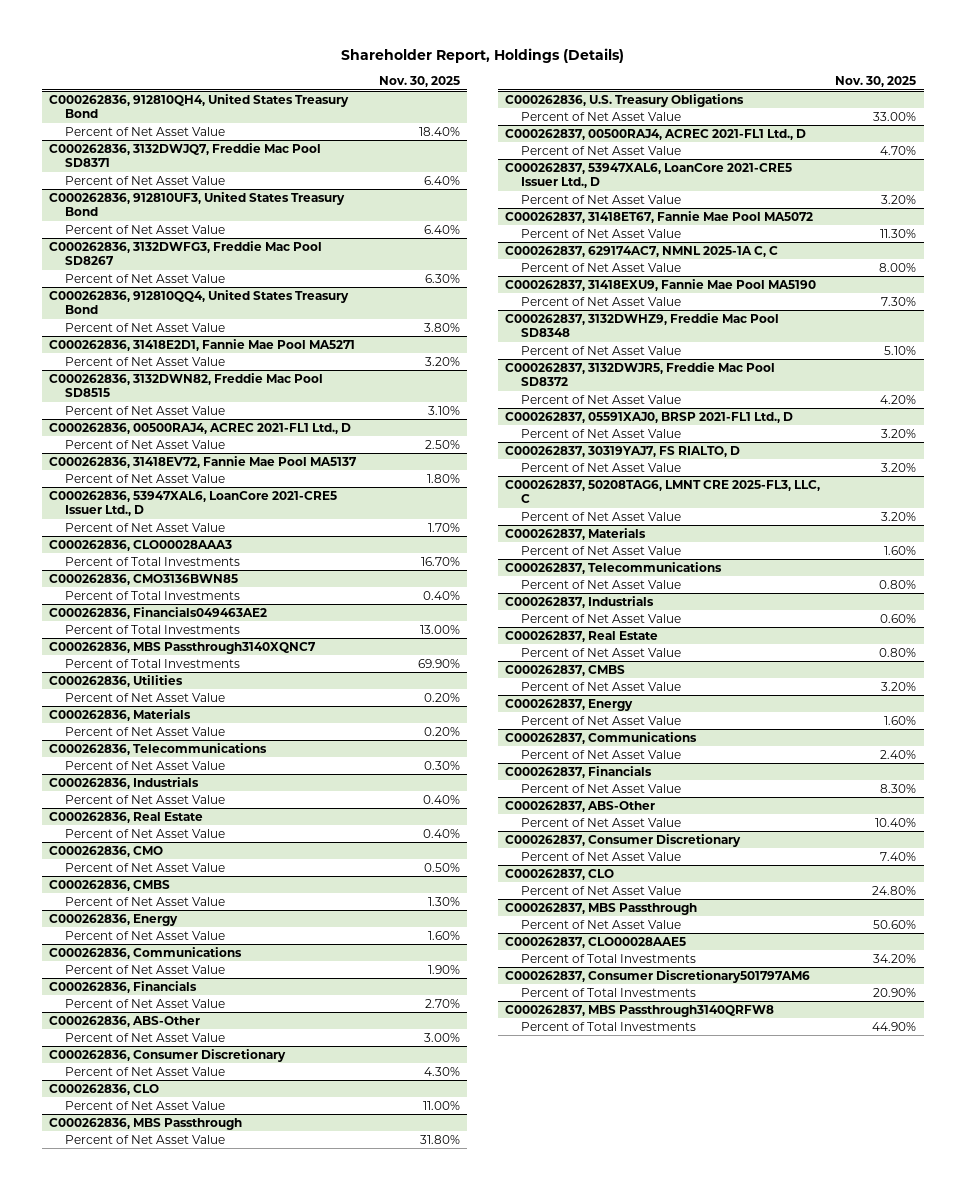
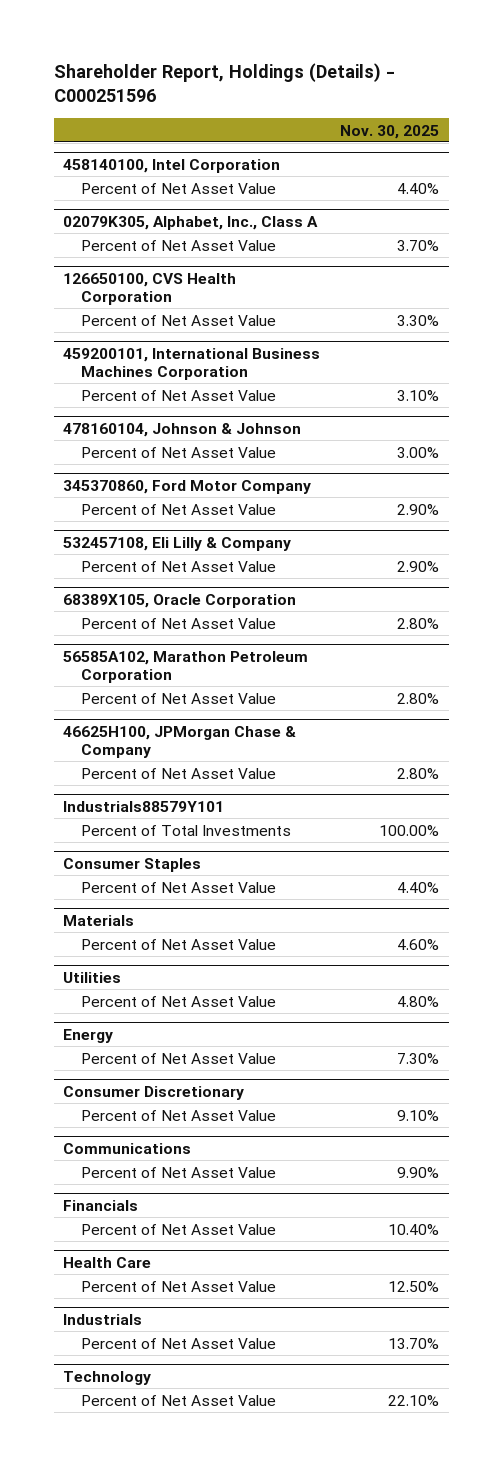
- Shareholder Report, Holdings (Details)
+ Shareholder Report, Holdings (Details) - C000251596
- C000262836, 912810QH4, United States Treasury Bond
- Percent of Net Asset Value | 18.40%
- C000262836, 3132DWJQ7, Freddie Mac Pool SD8371
- Percent of Net Asset Value | 6.40%
- C000262836, 912810UF3, United States Treasury Bond
- Percent of Net Asset Value | 6.40%
- C000262836, 3132DWFG3, Freddie Mac Pool SD8267
- Percent of Net Asset Value | 6.30%
- C000262836, 912810QQ4, United States Treasury Bond
- Percent of Net Asset Value | 3.80%
- C000262836, 31418E2D1, Fannie Mae Pool MA5271
- Percent of Net Asset Value | 3.20%
- C000262836, 3132DWN82, Freddie Mac Pool SD8515
+ 458140100, Intel Corporation
+ Percent of Net Asset Value | 4.40%
+ 02079K305, Alphabet, Inc., Class A
+ Percent of Net Asset Value | 3.70%
+ 126650100, CVS Health Corporation
+ Percent of Net Asset Value | 3.30%
+ 459200101, International Business Machines Corporation
- C000262836, 00500RAJ4, ACREC 2021-FL1 Ltd., D
- Percent of Net Asset Value | 2.50%
- C000262836, 31418EV72, Fannie Mae Pool MA5137
- Percent of Net Asset Value | 1.80%
- C000262836, 53947XAL6, LoanCore 2021-CRE5 Issuer Ltd., D
- Percent of Net Asset Value | 1.70%
- C000262836, CLO00028AAA3
- Percent of Total Investments | 16.70%
- C000262836, CMO3136BWN85
- Percent of Total Investments | 0.40%
- C000262836, Financials049463AE2
- Percent of Total Investments | 13.00%
- C000262836, MBS Passthrough3140XQNC7
- Percent of Total Investments | 69.90%
- C000262836, Utilities
- Percent of Net Asset Value | 0.20%
- C000262836, Materials
- Percent of Net Asset Value | 0.20%
- C000262836, Telecommunications
- Percent of Net Asset Value | 0.30%
- C000262836, Industrials
- Percent of Net Asset Value | 0.40%
- C000262836, Real Estate
- Percent of Net Asset Value | 0.40%
- C000262836, CMO
- Percent of Net Asset Value | 0.50%
- C000262836, CMBS
- Percent of Net Asset Value | 1.30%
- C000262836, Energy
- Percent of Net Asset Value | 1.60%
- C000262836, Communications
- Percent of Net Asset Value | 1.90%
- C000262836, Financials
- Percent of Net Asset Value | 2.70%
- C000262836, ABS-Other
+ 478160104, Johnson & Johnson
- C000262836, Consumer Discretionary
- Percent of Net Asset Value | 4.30%
- C000262836, CLO
- Percent of Net Asset Value | 11.00%
- C000262836, MBS Passthrough
- Percent of Net Asset Value | 31.80%
- C000262836, U.S. Treasury Obligations
- Percent of Net Asset Value | 33.00%
- C000262837, 00500RAJ4, ACREC 2021-FL1 Ltd., D
- Percent of Net Asset Value | 4.70%
- C000262837, 53947XAL6, LoanCore 2021-CRE5 Issuer Ltd., D
- Percent of Net Asset Value | 3.20%
- C000262837, 31418ET67, Fannie Mae Pool MA5072
- Percent of Net Asset Value | 11.30%
- C000262837, 629174AC7, NMNL 2025-1A C, C
- Percent of Net Asset Value | 8.00%
- C000262837, 31418EXU9, Fannie Mae Pool MA5190
+ 345370860, Ford Motor Company
+ Percent of Net Asset Value | 2.90%
+ 532457108, Eli Lilly & Company
+ Percent of Net Asset Value | 2.90%
+ 68389X105, Oracle Corporation
+ Percent of Net Asset Value | 2.80%
+ 56585A102, Marathon Petroleum Corporation
+ Percent of Net Asset Value | 2.80%
+ 46625H100, JPMorgan Chase & Company
+ Percent of Net Asset Value | 2.80%
+ Industrials88579Y101
+ Percent of Total Investments | 100.00%
+ Consumer Staples
+ Percent of Net Asset Value | 4.40%
+ Materials
+ Percent of Net Asset Value | 4.60%
+ Utilities
+ Percent of Net Asset Value | 4.80%
+ Energy
- C000262837, 3132DWHZ9, Freddie Mac Pool SD8348
- Percent of Net Asset Value | 5.10%
- C000262837, 3132DWJR5, Freddie Mac Pool SD8372
- Percent of Net Asset Value | 4.20%
- C000262837, 05591XAJ0, BRSP 2021-FL1 Ltd., D
- Percent of Net Asset Value | 3.20%
- C000262837, 30319YAJ7, FS RIALTO, D
- Percent of Net Asset Value | 3.20%
- C000262837, 50208TAG6, LMNT CRE 2025-FL3, LLC, C
- Percent of Net Asset Value | 3.20%
- C000262837, Materials
- Percent of Net Asset Value | 1.60%
- C000262837, Telecommunications
- Percent of Net Asset Value | 0.80%
- C000262837, Industrials
- Percent of Net Asset Value | 0.60%
- C000262837, Real Estate
- Percent of Net Asset Value | 0.80%
- C000262837, CMBS
- Percent of Net Asset Value | 3.20%
- C000262837, Energy
- Percent of Net Asset Value | 1.60%
- C000262837, Communications
- Percent of Net Asset Value | 2.40%
- C000262837, Financials
- Percent of Net Asset Value | 8.30%
- C000262837, ABS-Other
+ Consumer Discretionary
+ Percent of Net Asset Value | 9.10%
+ Communications
+ Percent of Net Asset Value | 9.90%
+ Financials
- C000262837, Consumer Discretionary
- Percent of Net Asset Value | 7.40%
- C000262837, CLO
- Percent of Net Asset Value | 24.80%
- C000262837, MBS Passthrough
- Percent of Net Asset Value | 50.60%
- C000262837, CLO00028AAE5
- Percent of Total Investments | 34.20%
- C000262837, Consumer Discretionary501797AM6
- Percent of Total Investments | 20.90%
- C000262837, MBS Passthrough3140QRFW8
- Percent of Total Investments | 44.90%
+ Health Care
+ Percent of Net Asset Value | 12.50%
+ Industrials
+ Percent of Net Asset Value | 13.70%
+ Technology
+ Percent of Net Asset Value | 22.10%

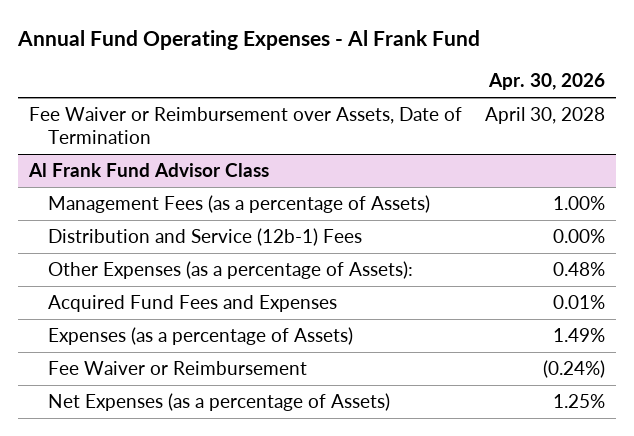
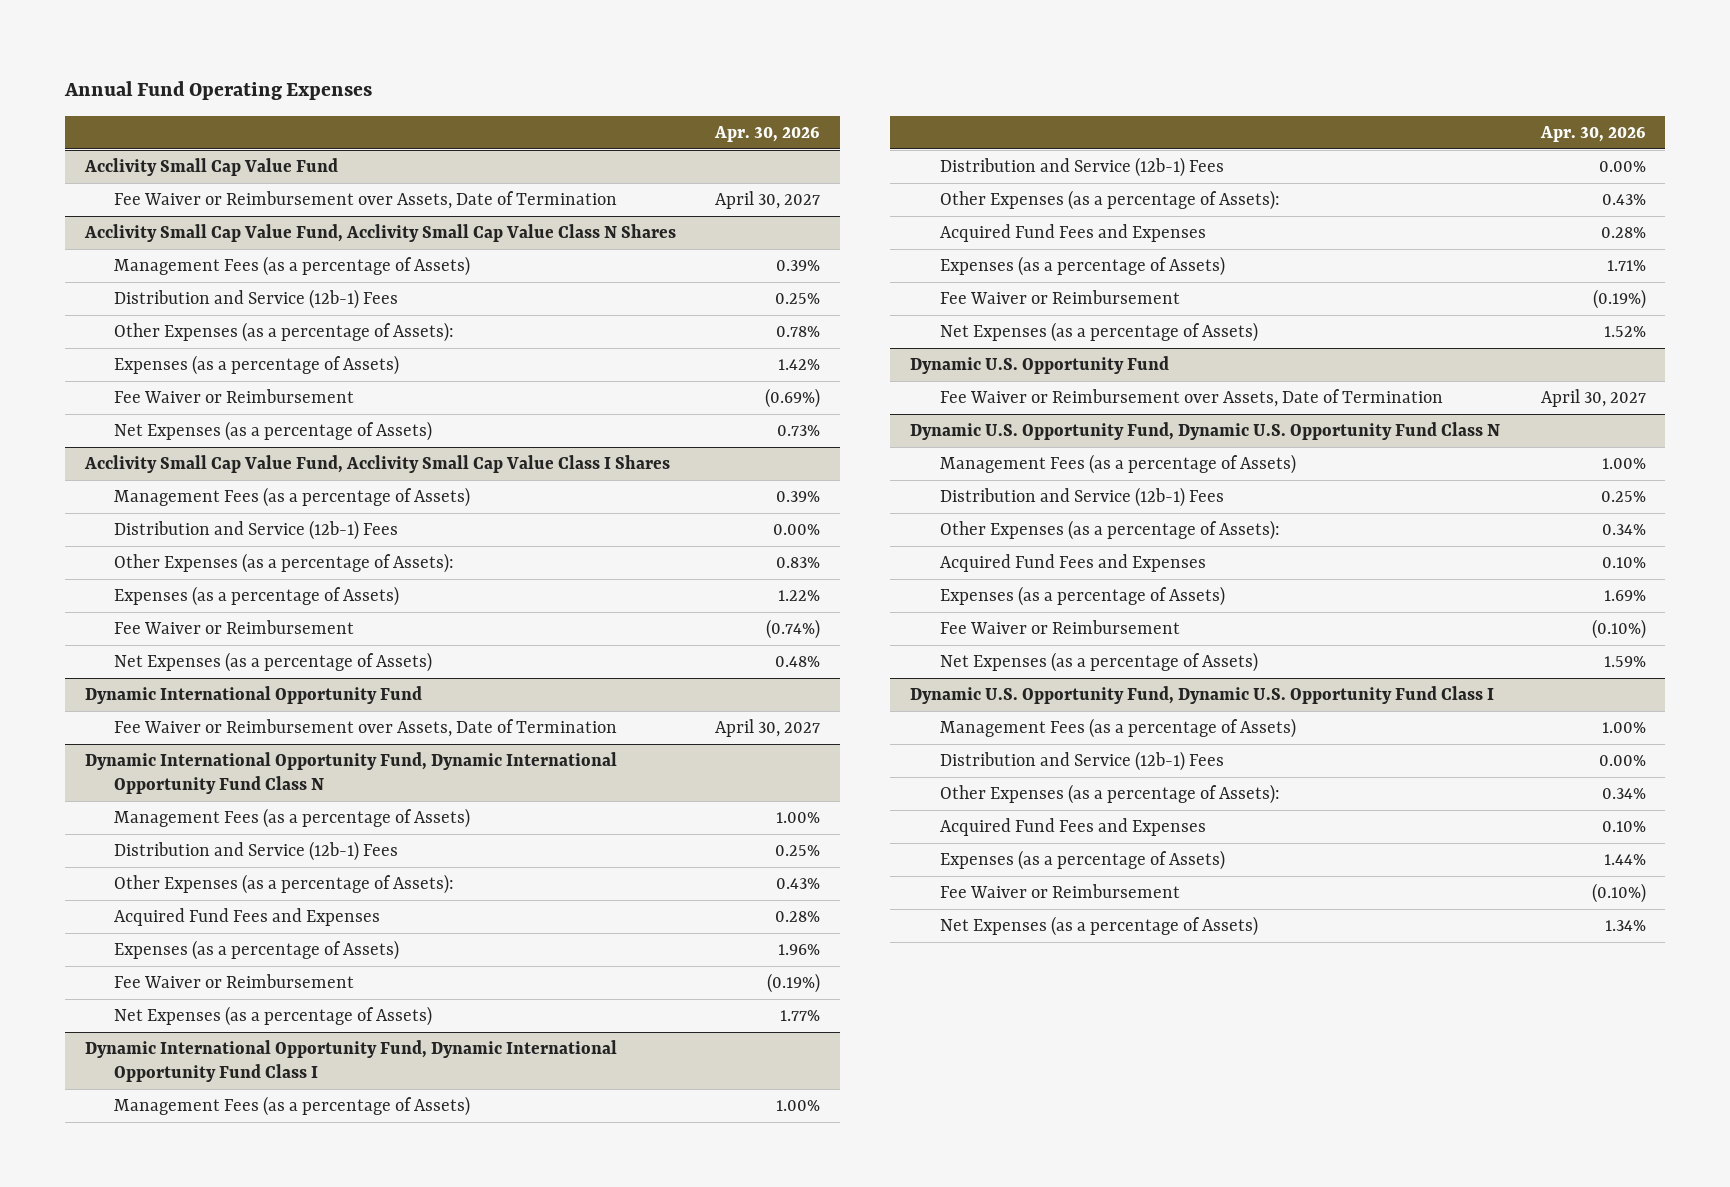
- Annual Fund Operating Expenses - Al Frank Fund
+ Annual Fund Operating Expenses
- Fee Waiver or Reimbursement over Assets, Date of Termination | April 30, 2028
- Al Frank Fund Advisor Class
+ Acclivity Small Cap Value Fund
+ Fee Waiver or Reimbursement over Assets, Date of Termination | April 30, 2027
+ Acclivity Small Cap Value Fund, Acclivity Small Cap Value Class N Shares
+ Management Fees (as a percentage of Assets) | 0.39%
+ Distribution and Service (12b-1) Fees | 0.25%
+ Other Expenses (as a percentage of Assets): | 0.78%
+ Expenses (as a percentage of Assets) | 1.42%
+ Fee Waiver or Reimbursement | (0.69%)
+ Net Expenses (as a percentage of Assets) | 0.73%
+ Acclivity Small Cap Value Fund, Acclivity Small Cap Value Class I Shares
+ Management Fees (as a percentage of Assets) | 0.39%
+ Distribution and Service (12b-1) Fees | 0.00%
+ Other Expenses (as a percentage of Assets): | 0.83%
+ Expenses (as a percentage of Assets) | 1.22%
+ Fee Waiver or Reimbursement | (0.74%)
+ Net Expenses (as a percentage of Assets) | 0.48%
+ Dynamic International Opportunity Fund
+ Fee Waiver or Reimbursement over Assets, Date of Termination | April 30, 2027
+ Dynamic International Opportunity Fund, Dynamic International Opportunity Fund Class N
+ Distribution and Service (12b-1) Fees | 0.25%
+ Other Expenses (as a percentage of Assets): | 0.43%
+ Acquired Fund Fees and Expenses | 0.28%
+ Expenses (as a percentage of Assets) | 1.96%
+ Fee Waiver or Reimbursement | (0.19%)
+ Net Expenses (as a percentage of Assets) | 1.77%
+ Dynamic International Opportunity Fund, Dynamic International Opportunity Fund Class I
+ Management Fees (as a percentage of Assets) | 1.00%
- Other Expenses (as a percentage of Assets): | 0.48%
- Acquired Fund Fees and Expenses | 0.01%
- Expenses (as a percentage of Assets) | 1.49%
- Fee Waiver or Reimbursement | (0.24%)
- Net Expenses (as a percentage of Assets) | 1.25%
+ Other Expenses (as a percentage of Assets): | 0.43%
+ Acquired Fund Fees and Expenses | 0.28%
+ Expenses (as a percentage of Assets) | 1.71%
+ Fee Waiver or Reimbursement | (0.19%)
+ Net Expenses (as a percentage of Assets) | 1.52%
+ Dynamic U.S. Opportunity Fund
+ Fee Waiver or Reimbursement over Assets, Date of Termination | April 30, 2027
+ Dynamic U.S. Opportunity Fund, Dynamic U.S. Opportunity Fund Class N
+ Management Fees (as a percentage of Assets) | 1.00%
+ Distribution and Service (12b-1) Fees | 0.25%
+ Other Expenses (as a percentage of Assets): | 0.34%
+ Acquired Fund Fees and Expenses | 0.10%
+ Expenses (as a percentage of Assets) | 1.69%
+ Fee Waiver or Reimbursement | (0.10%)
+ Net Expenses (as a percentage of Assets) | 1.59%
+ Dynamic U.S. Opportunity Fund, Dynamic U.S. Opportunity Fund Class I
+ Management Fees (as a percentage of Assets) | 1.00%
+ Distribution and Service (12b-1) Fees | 0.00%
+ Other Expenses (as a percentage of Assets): | 0.34%
+ Acquired Fund Fees and Expenses | 0.10%
+ Expenses (as a percentage of Assets) | 1.44%
+ Fee Waiver or Reimbursement | (0.10%)
+ Net Expenses (as a percentage of Assets) | 1.34%

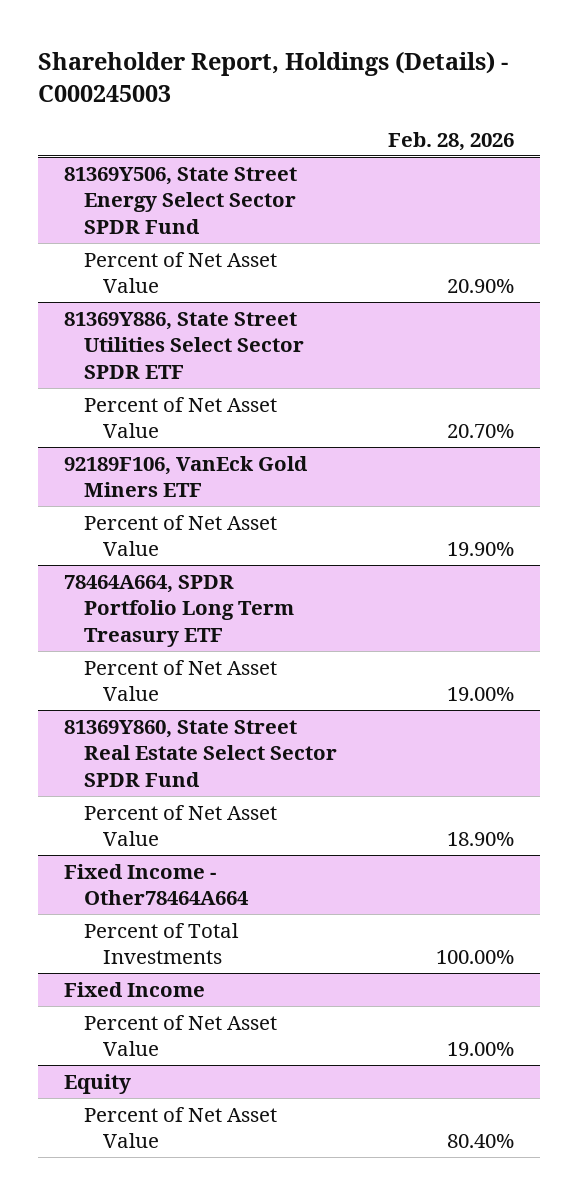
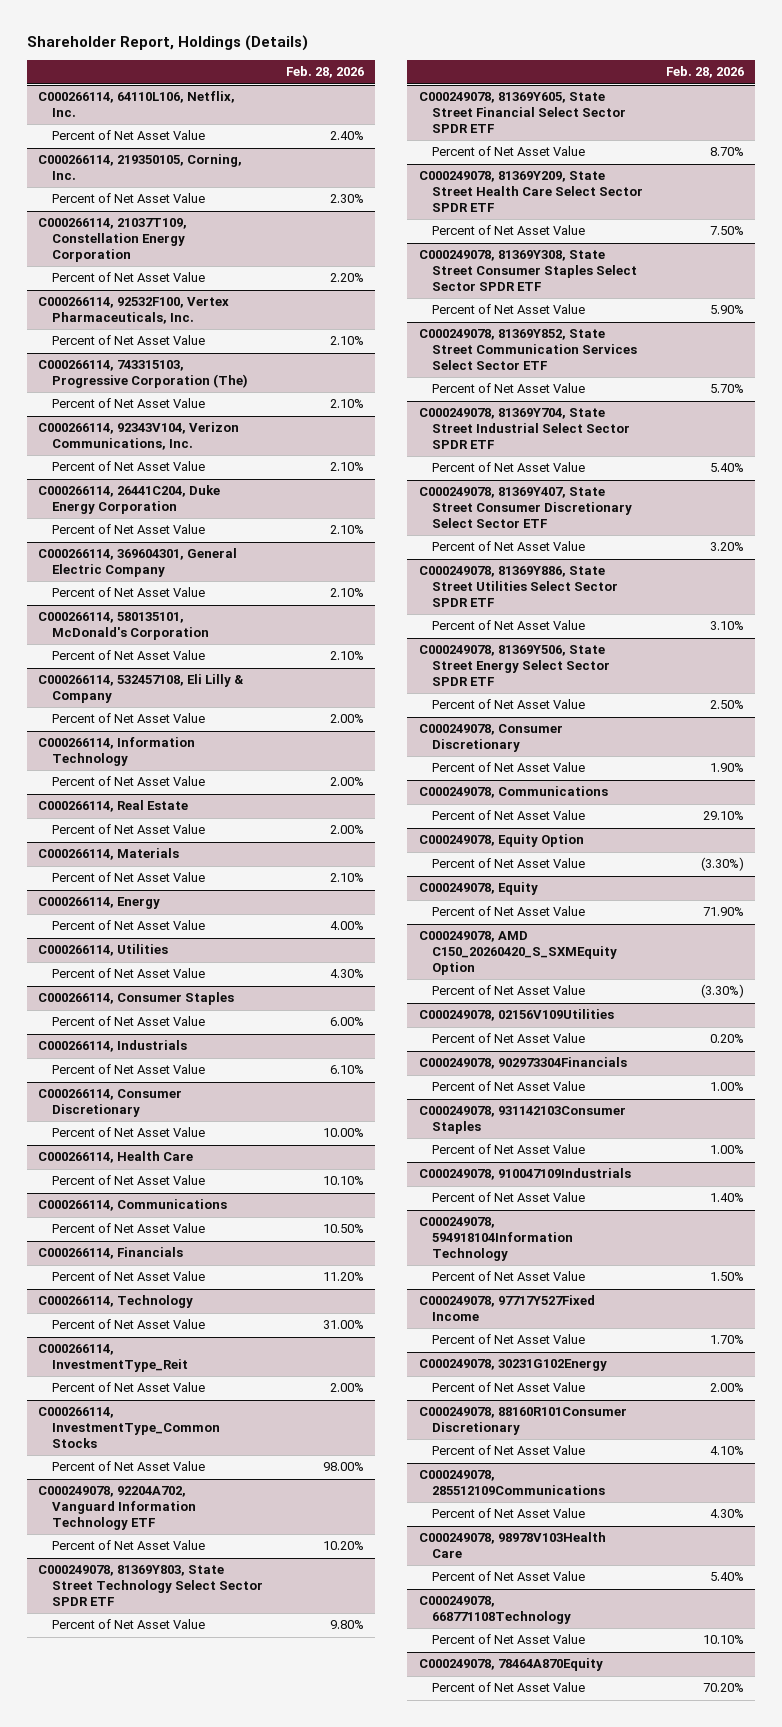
- Shareholder Report, Holdings (Details) - C000245003
+ Shareholder Report, Holdings (Details)
- 81369Y506, State Street Energy Select Sector SPDR Fund
- Percent of Net Asset Value | 20.90%
- 81369Y886, State Street Utilities Select Sector SPDR ETF
- Percent of Net Asset Value | 20.70%
- 92189F106, VanEck Gold Miners ETF
- Percent of Net Asset Value | 19.90%
- 78464A664, SPDR Portfolio Long Term Treasury ETF
- Percent of Net Asset Value | 19.00%
- 81369Y860, State Street Real Estate Select Sector SPDR Fund
- Percent of Net Asset Value | 18.90%
- Fixed Income - Other78464A664
- Percent of Total Investments | 100.00%
- Fixed Income
- Percent of Net Asset Value | 19.00%
- Equity
- Percent of Net Asset Value | 80.40%
+ C000266114, 64110L106, Netflix, Inc.
+ Percent of Net Asset Value | 2.40%
+ C000266114, 219350105, Corning, Inc.
+ Percent of Net Asset Value | 2.30%
+ C000266114, 21037T109, Constellation Energy Corporation
+ Percent of Net Asset Value | 2.20%
+ C000266114, 92532F100, Vertex Pharmaceuticals, Inc.
+ Percent of Net Asset Value | 2.10%
+ C000266114, 743315103, Progressive Corporation (The)
+ Percent of Net Asset Value | 2.10%
+ C000266114, 92343V104, Verizon Communications, Inc.
+ Percent of Net Asset Value | 2.10%
+ C000266114, 26441C204, Duke Energy Corporation
+ Percent of Net Asset Value | 2.10%
+ C000266114, 369604301, General Electric Company
+ Percent of Net Asset Value | 2.10%
+ C000266114, 580135101, McDonald's Corporation
+ Percent of Net Asset Value | 2.10%
+ C000266114, 532457108, Eli Lilly & Company
+ Percent of Net Asset Value | 2.00%
+ C000266114, Information Technology
+ Percent of Net Asset Value | 2.00%
+ C000266114, Real Estate
+ Percent of Net Asset Value | 2.00%
+ C000266114, Materials
+ Percent of Net Asset Value | 2.10%
+ C000266114, Energy
+ Percent of Net Asset Value | 4.00%
+ C000266114, Utilities
+ Percent of Net Asset Value | 4.30%
+ C000266114, Consumer Staples
+ Percent of Net Asset Value | 6.00%
+ C000266114, Industrials
+ Percent of Net Asset Value | 6.10%
+ C000266114, Consumer Discretionary
+ Percent of Net Asset Value | 10.00%
+ C000266114, Health Care
+ Percent of Net Asset Value | 10.10%
+ C000266114, Communications
+ Percent of Net Asset Value | 10.50%
+ C000266114, Financials
+ Percent of Net Asset Value | 11.20%
+ C000266114, Technology
+ Percent of Net Asset Value | 31.00%
+ C000266114, InvestmentType_Reit
+ Percent of Net Asset Value | 2.00%
+ C000266114, InvestmentType_Common Stocks
+ Percent of Net Asset Value | 98.00%
+ C000249078, 92204A702, Vanguard Information Technology ETF
+ Percent of Net Asset Value | 10.20%
+ C000249078, 81369Y803, State Street Technology Select Sector SPDR ETF
+ Percent of Net Asset Value | 9.80%
+ C000249078, 81369Y605, State Street Financial Select Sector SPDR ETF
+ Percent of Net Asset Value | 8.70%
+ C000249078, 81369Y209, State Street Health Care Select Sector SPDR ETF
+ Percent of Net Asset Value | 7.50%
+ C000249078, 81369Y308, State Street Consumer Staples Select Sector SPDR ETF
+ Percent of Net Asset Value | 5.90%
+ C000249078, 81369Y852, State Street Communication Services Select Sector ETF
+ Percent of Net Asset Value | 5.70%
+ C000249078, 81369Y704, State Street Industrial Select Sector SPDR ETF
+ Percent of Net Asset Value | 5.40%
+ C000249078, 81369Y407, State Street Consumer Discretionary Select Sector ETF
+ Percent of Net Asset Value | 3.20%
+ C000249078, 81369Y886, State Street Utilities Select Sector SPDR ETF
+ Percent of Net Asset Value | 3.10%
+ C000249078, 81369Y506, State Street Energy Select Sector SPDR ETF
+ Percent of Net Asset Value | 2.50%
+ C000249078, Consumer Discretionary
+ Percent of Net Asset Value | 1.90%
+ C000249078, Communications
+ Percent of Net Asset Value | 29.10%
+ C000249078, Equity Option
+ Percent of Net Asset Value | (3.30%)
+ C000249078, Equity
+ Percent of Net Asset Value | 71.90%
+ C000249078, AMD C150_20260420_S_SXMEquity Option
+ Percent of Net Asset Value | (3.30%)
+ C000249078, 02156V109Utilities
+ Percent of Net Asset Value | 0.20%
+ C000249078, 902973304Financials
+ Percent of Net Asset Value | 1.00%
+ C000249078, 931142103Consumer Staples
+ Percent of Net Asset Value | 1.00%
+ C000249078, 910047109Industrials
+ Percent of Net Asset Value | 1.40%
+ C000249078, 594918104Information Technology
+ Percent of Net Asset Value | 1.50%
+ C000249078, 97717Y527Fixed Income
+ Percent of Net Asset Value | 1.70%
+ C000249078, 30231G102Energy
+ Percent of Net Asset Value | 2.00%
+ C000249078, 88160R101Consumer Discretionary
+ Percent of Net Asset Value | 4.10%
+ C000249078, 285512109Communications
+ Percent of Net Asset Value | 4.30%
+ C000249078, 98978V103Health Care
+ Percent of Net Asset Value | 5.40%
+ C000249078, 668771108Technology
+ Percent of Net Asset Value | 10.10%
+ C000249078, 78464A870Equity
+ Percent of Net Asset Value | 70.20%

